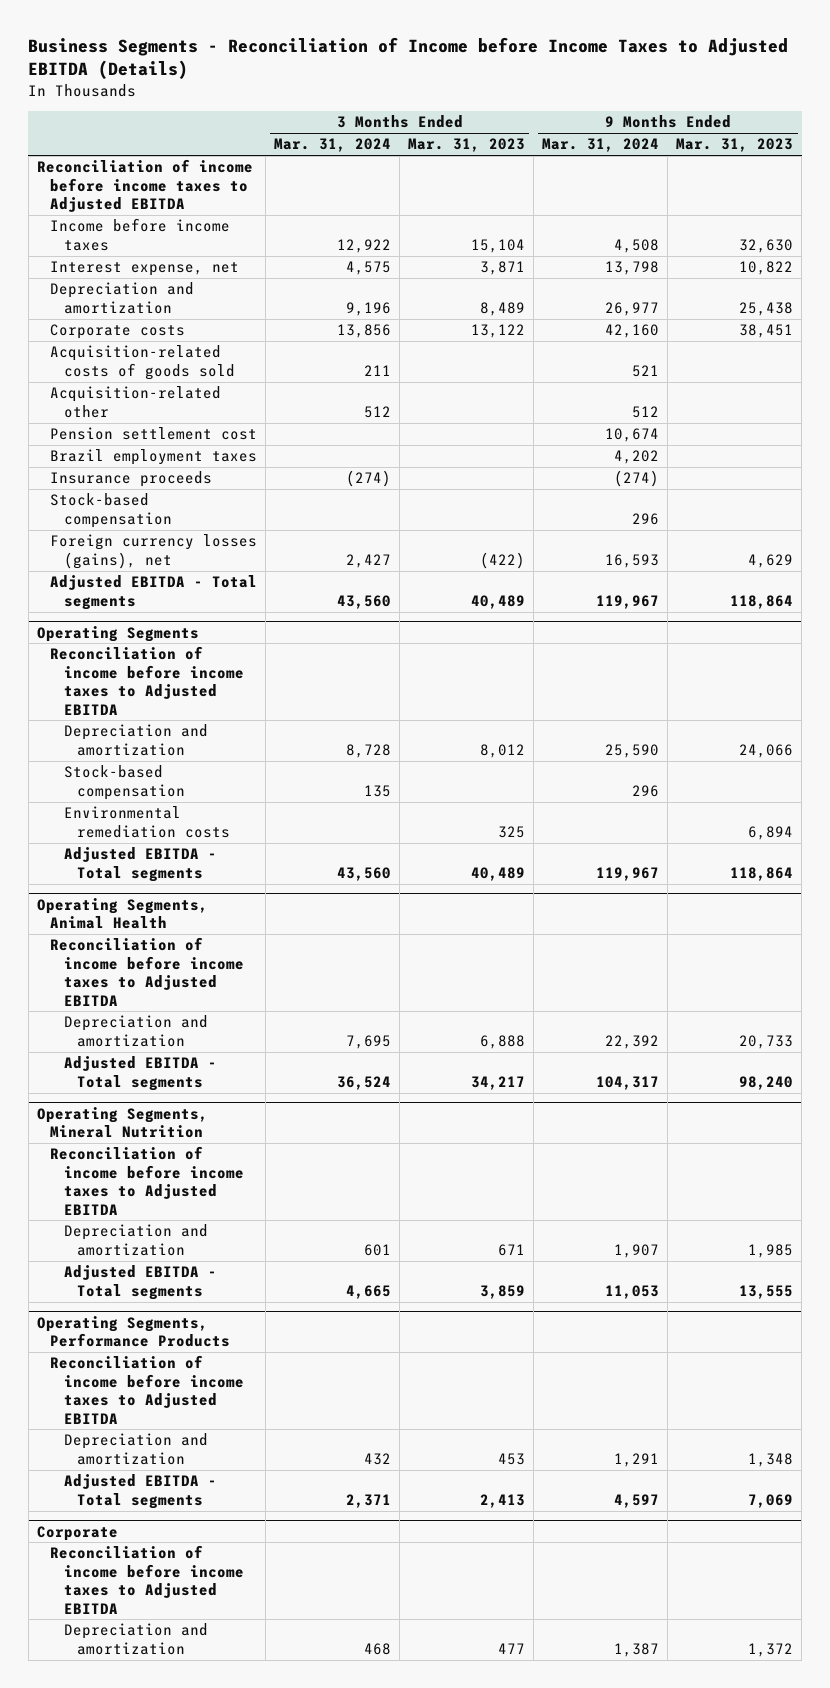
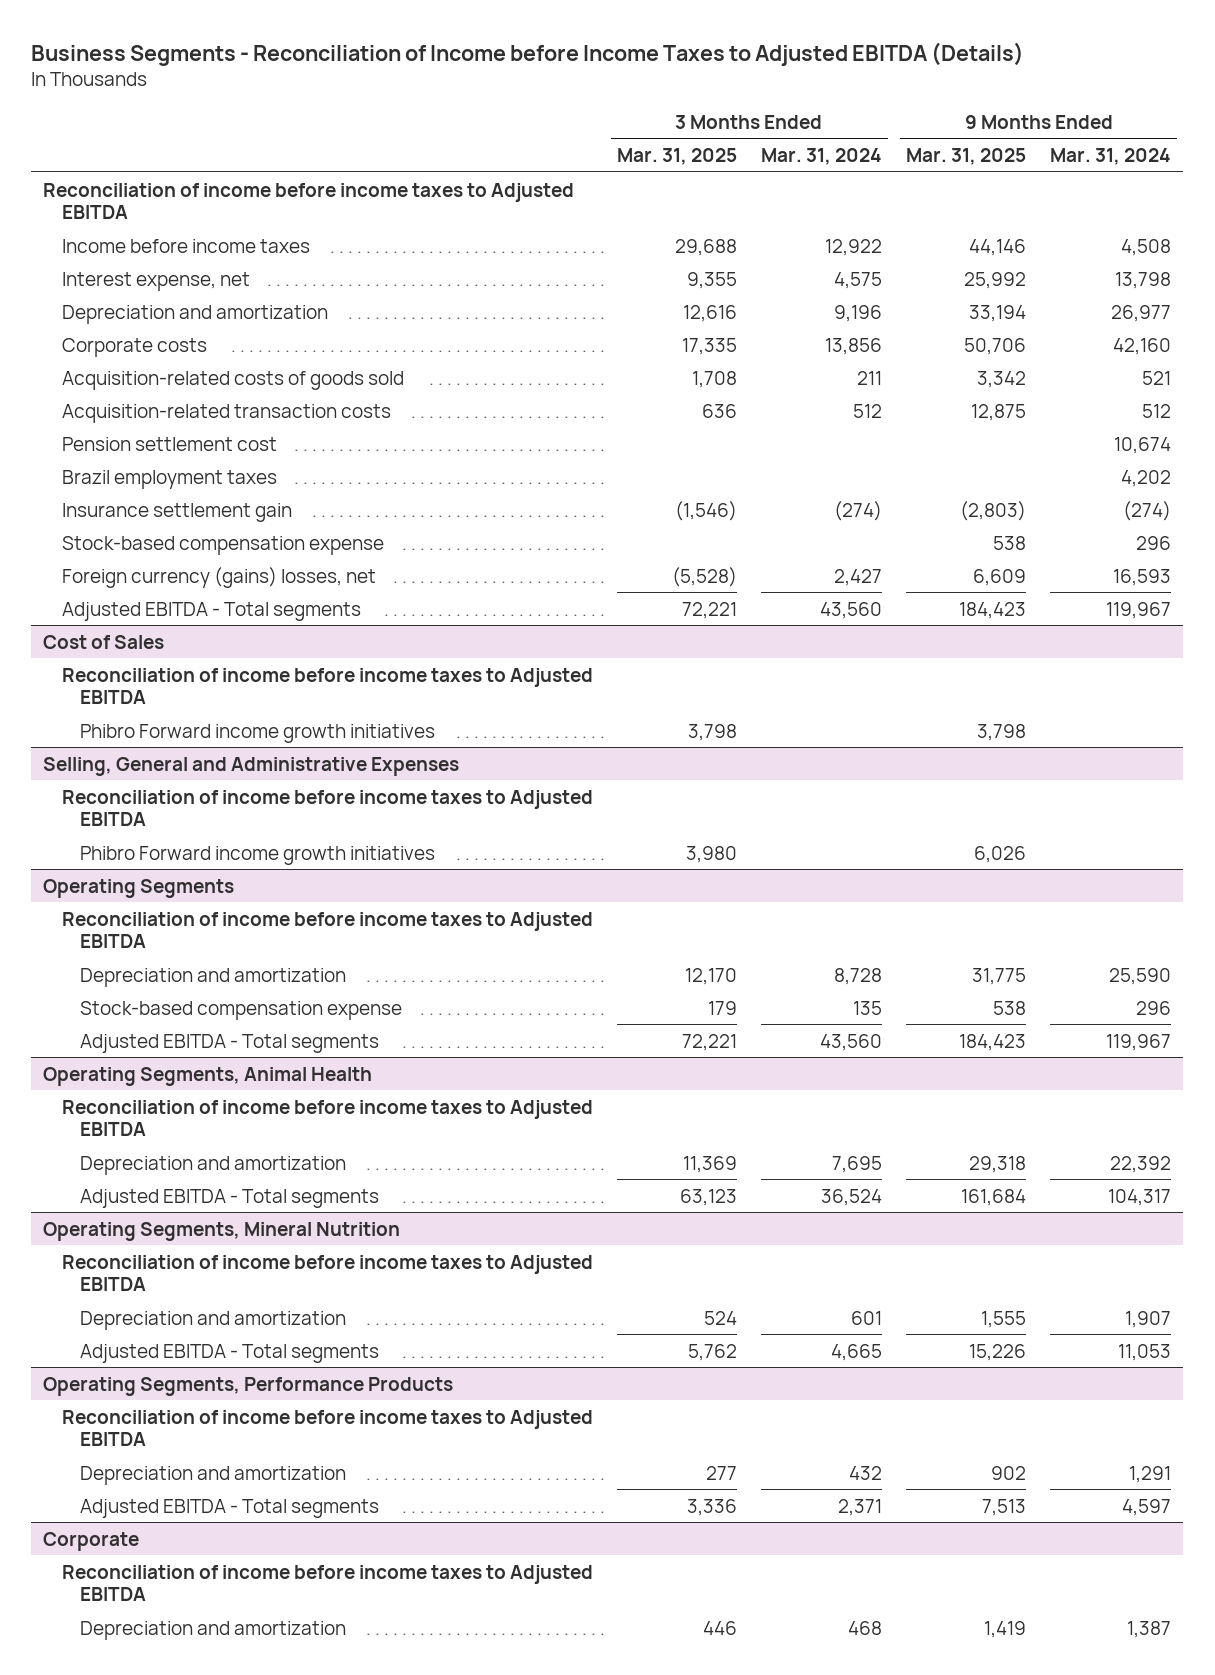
- | 3 Months Ended Mar. 31, 2024 | 3 Months Ended Mar. 31, 2023 | 9 Months Ended Mar. 31, 2024 | 9 Months Ended Mar. 31, 2023
+ | 3 Months Ended Mar. 31, 2025 | 3 Months Ended Mar. 31, 2024 | 9 Months Ended Mar. 31, 2025 | 9 Months Ended Mar. 31, 2024
- Acquisition-related other | 512 | | 512 |
+ Acquisition-related transaction costs | 636 | 512 | 12,875 | 512
- Insurance proceeds | (274) | | (274) |
- Stock-based compensation | | | 296 |
- Foreign currency losses (gains), net | 2,427 | (422) | 16,593 | 4,629
+ Insurance settlement gain | (1,546) | (274) | (2,803) | (274)
+ Stock-based compensation expense | | | 538 | 296
+ Foreign currency (gains) losses, net | (5,528) | 2,427 | 6,609 | 16,593
+ Cost of Sales
+ Reconciliation of income before income taxes to Adjusted EBITDA
+ Phibro Forward income growth initiatives | 3,798 | | 3,798 |
+ Selling, General and Administrative Expenses
+ Reconciliation of income before income taxes to Adjusted EBITDA
+ Phibro Forward income growth initiatives | 3,980 | | 6,026 |
@ Operating Segments
- Stock-based compensation | 135 | | 296 |
- Environmental remediation costs | | 325 | | 6,894
+ Stock-based compensation expense | 179 | 135 | 538 | 296

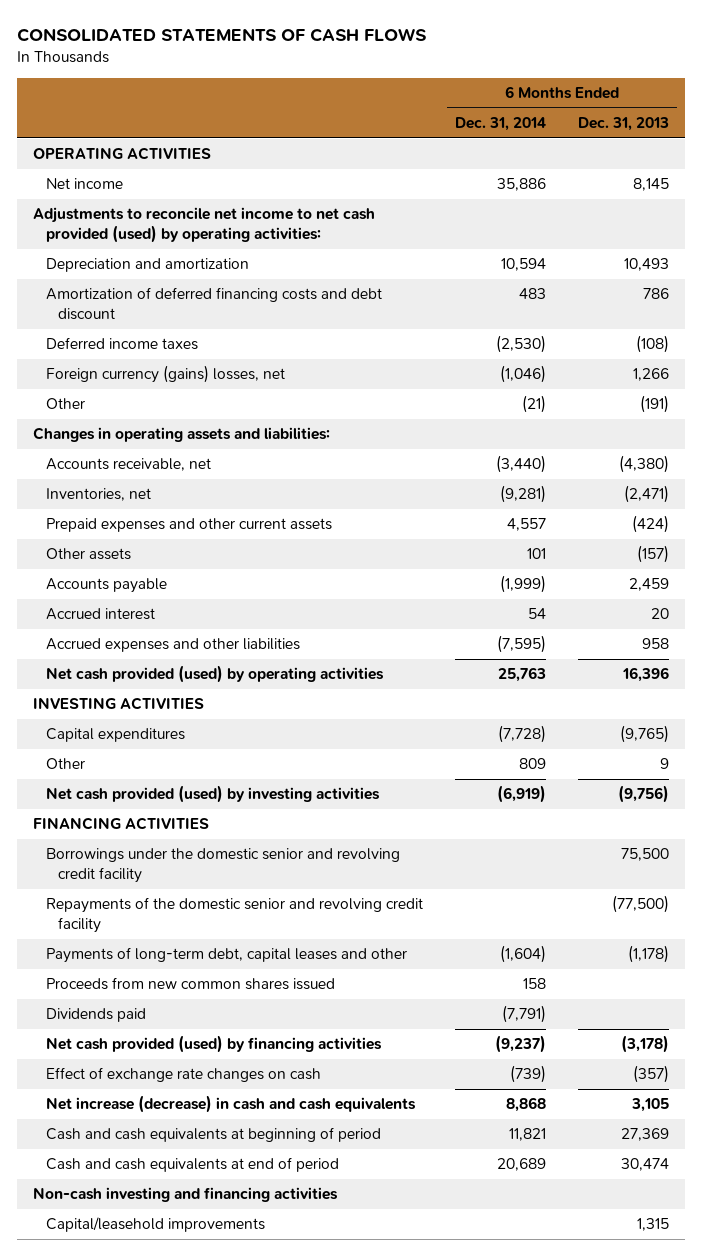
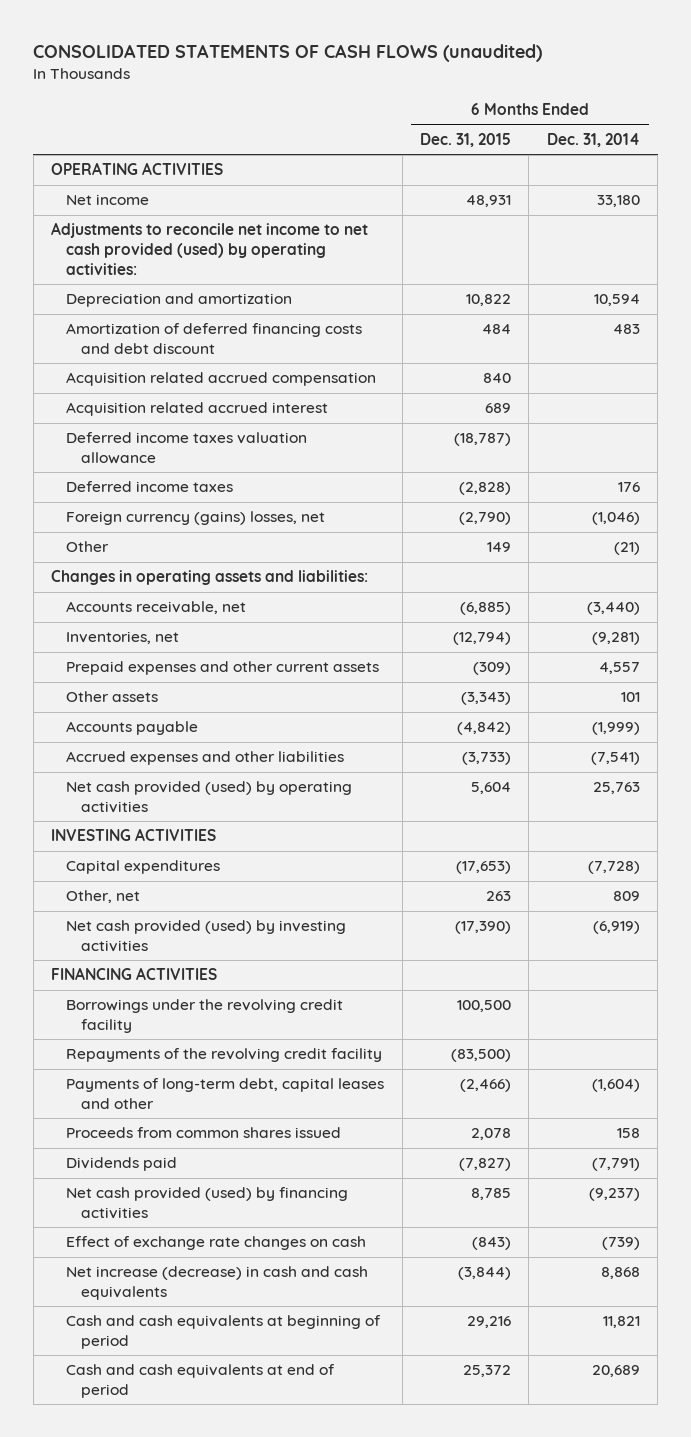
- CONSOLIDATED STATEMENTS OF CASH FLOWS
+ CONSOLIDATED STATEMENTS OF CASH FLOWS (unaudited)
- | 6 Months Ended Dec. 31, 2014 | 6 Months Ended Dec. 31, 2013
+ | 6 Months Ended Dec. 31, 2015 | 6 Months Ended Dec. 31, 2014
- Net income | 35,886 | 8,145
+ Net income | 48,931 | 33,180
- Deferred income taxes | (2,530) | (108)
+ Acquisition related accrued compensation | 840 |
+ Acquisition related accrued interest | 689 |
+ Deferred income taxes valuation allowance | (18,787) |
+ Deferred income taxes | (2,828) | 176
- Accrued interest | 54 | 20
- Accrued expenses and other liabilities | (7,595) | 958
+ Accrued expenses and other liabilities | (3,733) | (7,541)
- Other | 809 | 9
+ Other, net | 263 | 809
- Borrowings under the domestic senior and revolving credit facility | | 75,500
- Repayments of the domestic senior and revolving credit facility | | (77,500)
+ Borrowings under the revolving credit facility | 100,500 |
+ Repayments of the revolving credit facility | (83,500) |
- Proceeds from new common shares issued | 158 |
+ Proceeds from common shares issued | 2,078 | 158
- Non-cash investing and financing activities
- Capital/leasehold improvements | | 1,315

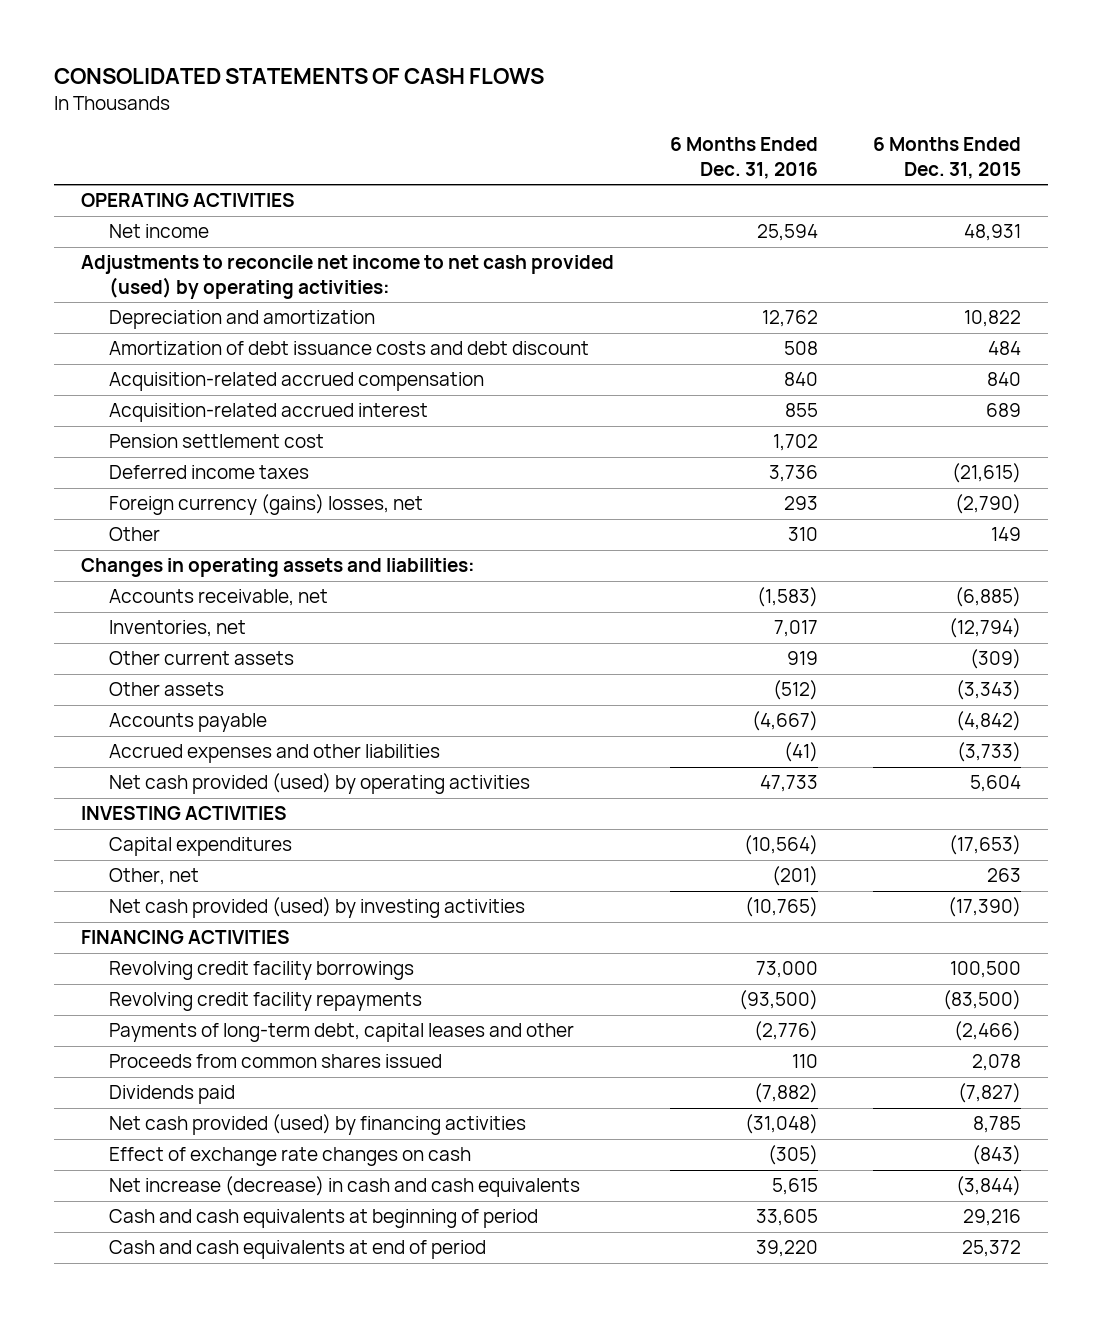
- CONSOLIDATED STATEMENTS OF CASH FLOWS (unaudited)
+ CONSOLIDATED STATEMENTS OF CASH FLOWS
- | 6 Months Ended Dec. 31, 2015 | 6 Months Ended Dec. 31, 2014
+ | 6 Months Ended Dec. 31, 2016 | 6 Months Ended Dec. 31, 2015
- Amortization of deferred financing costs and debt discount | 484 | 483
- Acquisition related accrued compensation | 840 |
- Acquisition related accrued interest | 689 |
- Deferred income taxes valuation allowance | (18,787) |
- Deferred income taxes | (2,828) | 176
+ Amortization of debt issuance costs and debt discount | 508 | 484
+ Acquisition-related accrued compensation | 840 | 840
+ Acquisition-related accrued interest | 855 | 689
+ Pension settlement cost | 1,702 |
+ Deferred income taxes | 3,736 | (21,615)
- Prepaid expenses and other current assets | (309) | 4,557
+ Other current assets | 919 | (309)
- Borrowings under the revolving credit facility | 100,500 |
- Repayments of the revolving credit facility | (83,500) |
+ Revolving credit facility borrowings | 73,000 | 100,500
+ Revolving credit facility repayments | (93,500) | (83,500)

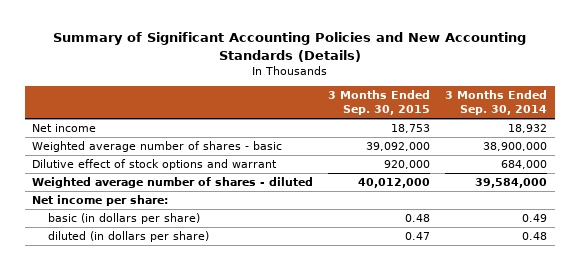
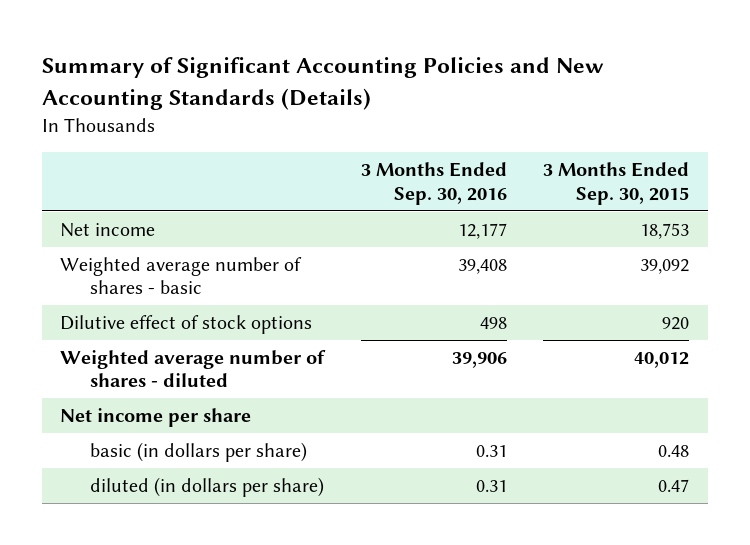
- | 3 Months Ended Sep. 30, 2015 | 3 Months Ended Sep. 30, 2014
+ | 3 Months Ended Sep. 30, 2016 | 3 Months Ended Sep. 30, 2015
- Weighted average number of shares - basic | 39,092,000 | 38,900,000
- Dilutive effect of stock options and warrant | 920,000 | 684,000
- Weighted average number of shares - diluted | 40,012,000 | 39,584,000
- Net income per share:
+ Weighted average number of shares - basic | 39,408 | 39,092
+ Dilutive effect of stock options | 498 | 920
+ Weighted average number of shares - diluted | 39,906 | 40,012
+ Net income per share

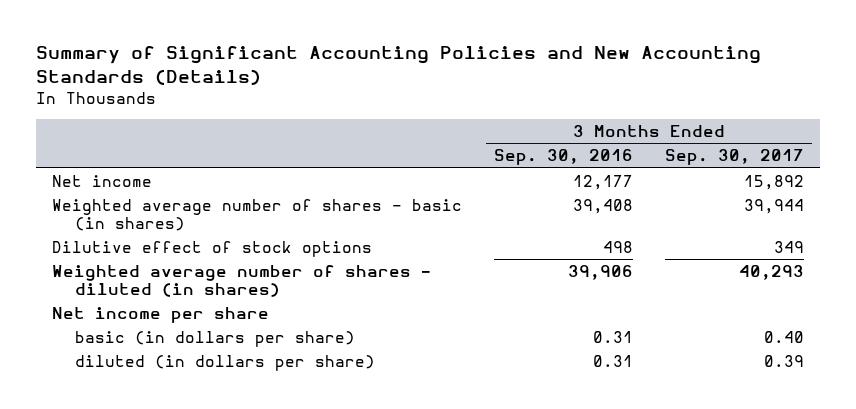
- | 3 Months Ended Sep. 30, 2016 | 3 Months Ended Sep. 30, 2015
+ | 3 Months Ended Sep. 30, 2016 | 3 Months Ended Sep. 30, 2017
- Weighted average number of shares - basic | 39,408 | 39,092
+ Weighted average number of shares - basic (in shares) | 39,408 | 39,944
- Weighted average number of shares - diluted | 39,906 | 40,012
+ Weighted average number of shares - diluted (in shares) | 39,906 | 40,293

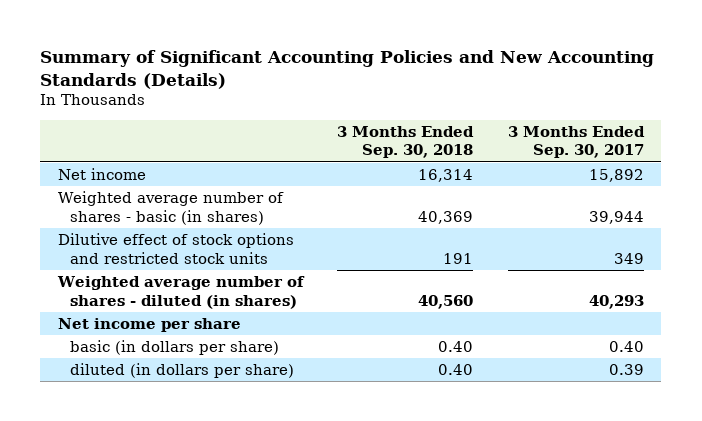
- | 3 Months Ended Sep. 30, 2016 | 3 Months Ended Sep. 30, 2017
+ | 3 Months Ended Sep. 30, 2018 | 3 Months Ended Sep. 30, 2017
- Dilutive effect of stock options | 498 | 349
+ Dilutive effect of stock options and restricted stock units | 191 | 349

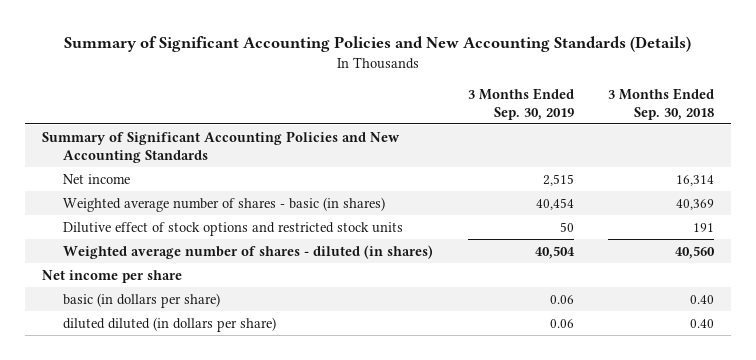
- | 3 Months Ended Sep. 30, 2018 | 3 Months Ended Sep. 30, 2017
+ | 3 Months Ended Sep. 30, 2019 | 3 Months Ended Sep. 30, 2018
+ Summary of Significant Accounting Policies and New Accounting Standards
- diluted (in dollars per share) | 0.40 | 0.39
+ diluted diluted (in dollars per share) | 0.06 | 0.40

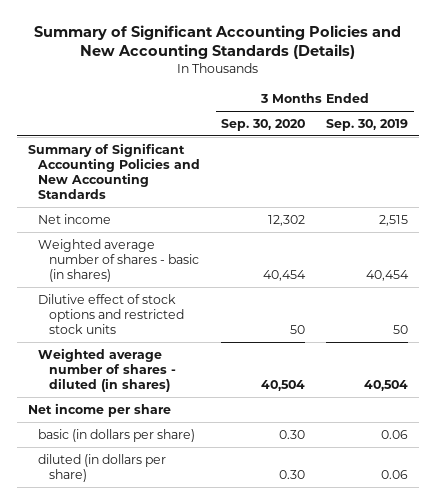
- | 3 Months Ended Sep. 30, 2019 | 3 Months Ended Sep. 30, 2018
+ | 3 Months Ended Sep. 30, 2020 | 3 Months Ended Sep. 30, 2019
- diluted diluted (in dollars per share) | 0.06 | 0.40
+ diluted (in dollars per share) | 0.30 | 0.06

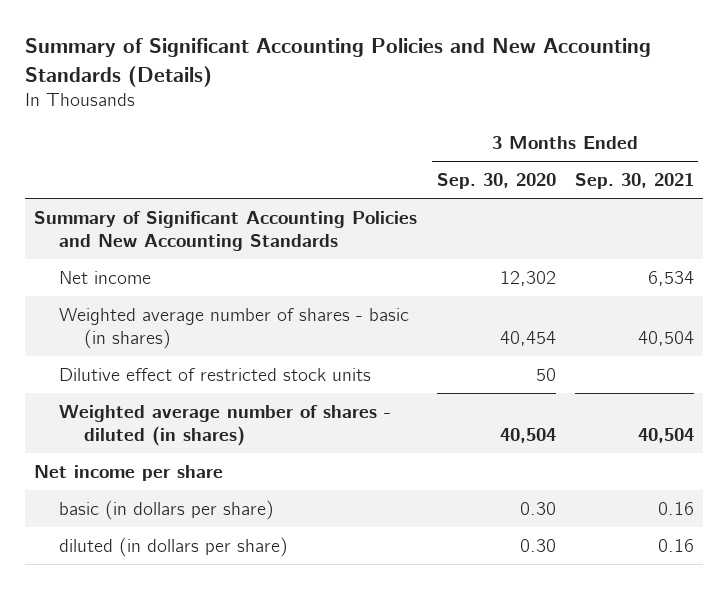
- | 3 Months Ended Sep. 30, 2020 | 3 Months Ended Sep. 30, 2019
+ | 3 Months Ended Sep. 30, 2020 | 3 Months Ended Sep. 30, 2021
- Dilutive effect of stock options and restricted stock units | 50 | 50
+ Dilutive effect of restricted stock units | 50 |

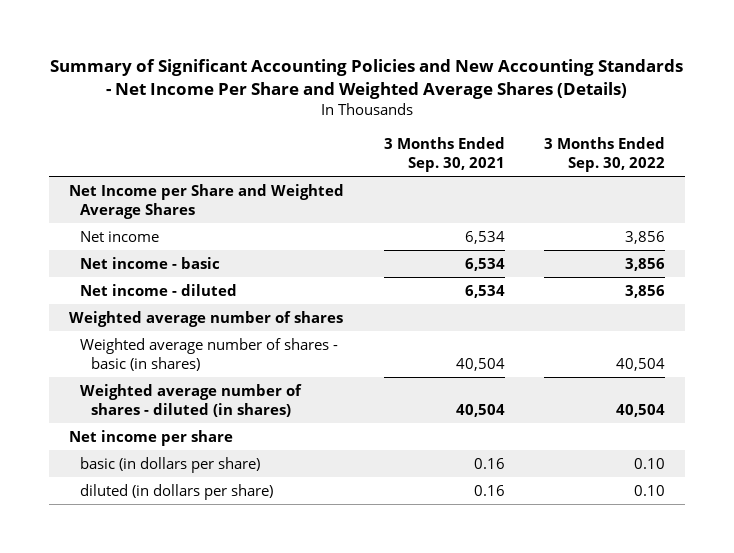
- Summary of Significant Accounting Policies and New Accounting Standards (Details)
+ Summary of Significant Accounting Policies and New Accounting Standards - Net Income Per Share and Weighted Average Shares (Details)
- | 3 Months Ended Sep. 30, 2020 | 3 Months Ended Sep. 30, 2021
+ | 3 Months Ended Sep. 30, 2021 | 3 Months Ended Sep. 30, 2022
- Summary of Significant Accounting Policies and New Accounting Standards
+ Net Income per Share and Weighted Average Shares
+ Net income - basic | 6,534 | 3,856
+ Net income - diluted | 6,534 | 3,856
+ Weighted average number of shares
- Dilutive effect of restricted stock units | 50 |

